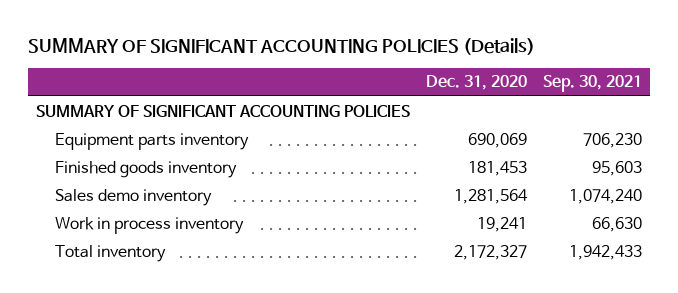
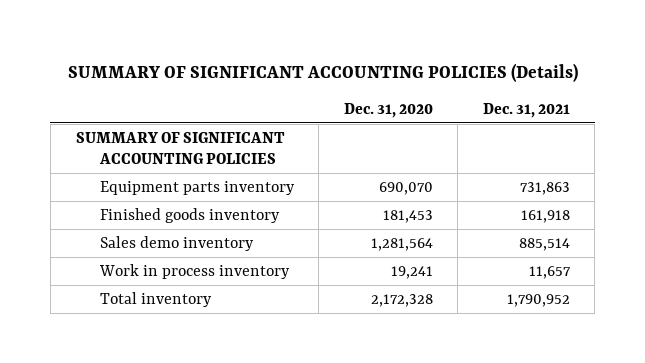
- | Dec. 31, 2020 | Sep. 30, 2021
+ | Dec. 31, 2020 | Dec. 31, 2021
- Equipment parts inventory | 690,069 | 706,230
+ Equipment parts inventory | 690,070 | 731,863
- Total inventory | 2,172,327 | 1,942,433
+ Total inventory | 2,172,328 | 1,790,952

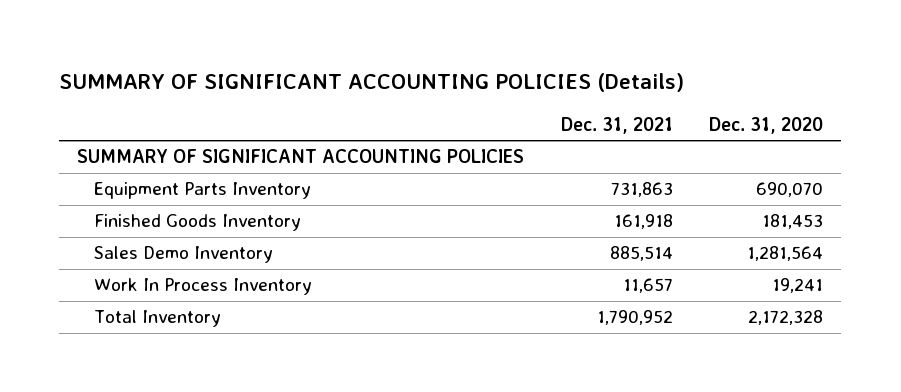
- | Dec. 31, 2020 | Dec. 31, 2021
+ | Dec. 31, 2021 | Dec. 31, 2020
- Equipment parts inventory | 690,070 | 731,863
- Finished goods inventory | 181,453 | 161,918
- Sales demo inventory | 1,281,564 | 885,514
- Work in process inventory | 19,241 | 11,657
- Total inventory | 2,172,328 | 1,790,952
+ Equipment Parts Inventory | 731,863 | 690,070
+ Finished Goods Inventory | 161,918 | 181,453
+ Sales Demo Inventory | 885,514 | 1,281,564
+ Work In Process Inventory | 11,657 | 19,241
+ Total Inventory | 1,790,952 | 2,172,328

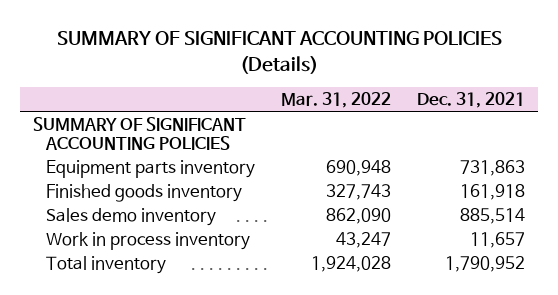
- | Dec. 31, 2021 | Dec. 31, 2020
+ | Mar. 31, 2022 | Dec. 31, 2021
- Equipment Parts Inventory | 731,863 | 690,070
- Finished Goods Inventory | 161,918 | 181,453
- Sales Demo Inventory | 885,514 | 1,281,564
- Work In Process Inventory | 11,657 | 19,241
- Total Inventory | 1,790,952 | 2,172,328
+ Equipment parts inventory | 690,948 | 731,863
+ Finished goods inventory | 327,743 | 161,918
+ Sales demo inventory | 862,090 | 885,514
+ Work in process inventory | 43,247 | 11,657
+ Total inventory | 1,924,028 | 1,790,952

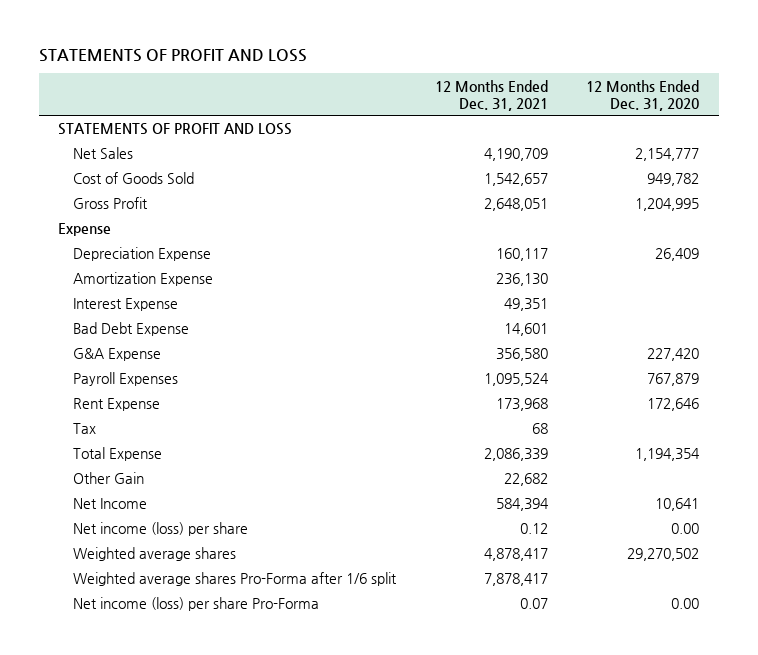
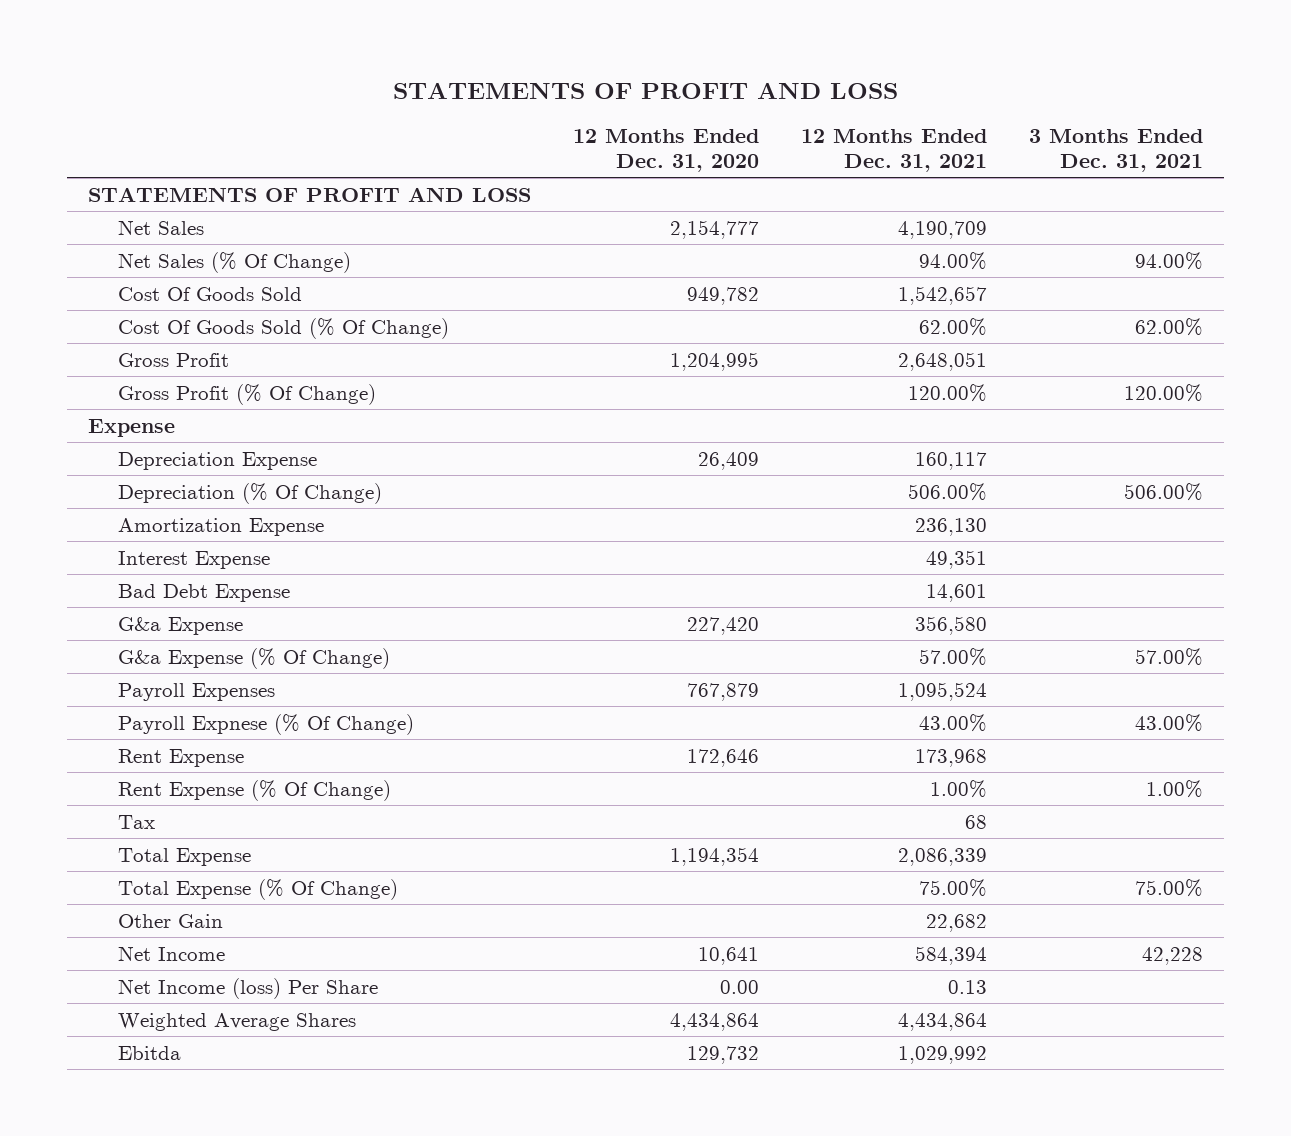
- | 12 Months Ended Dec. 31, 2021 | 12 Months Ended Dec. 31, 2020
+ | 12 Months Ended Dec. 31, 2020 | 12 Months Ended Dec. 31, 2021 | 3 Months Ended Dec. 31, 2021
- Cost of Goods Sold | 1,542,657 | 949,782
+ Net Sales (% Of Change) | | 94.00% | 94.00%
+ Cost Of Goods Sold | 949,782 | 1,542,657 |
+ Cost Of Goods Sold (% Of Change) | | 62.00% | 62.00%
+ Gross Profit (% Of Change) | | 120.00% | 120.00%
+ Depreciation (% Of Change) | | 506.00% | 506.00%
- G&A Expense | 356,580 | 227,420
+ G&a Expense | 227,420 | 356,580 |
+ G&a Expense (% Of Change) | | 57.00% | 57.00%
+ Payroll Expnese (% Of Change) | | 43.00% | 43.00%
+ Rent Expense (% Of Change) | | 1.00% | 1.00%
+ Total Expense (% Of Change) | | 75.00% | 75.00%
- Net income (loss) per share | 0.12 | 0.00
- Weighted average shares | 4,878,417 | 29,270,502
- Weighted average shares Pro-Forma after 1/6 split | 7,878,417 |
- Net income (loss) per share Pro-Forma | 0.07 | 0.00
+ Net Income (loss) Per Share | 0.00 | 0.13 |
+ Weighted Average Shares | 4,434,864 | 4,434,864 |
+ Ebitda | 129,732 | 1,029,992 |

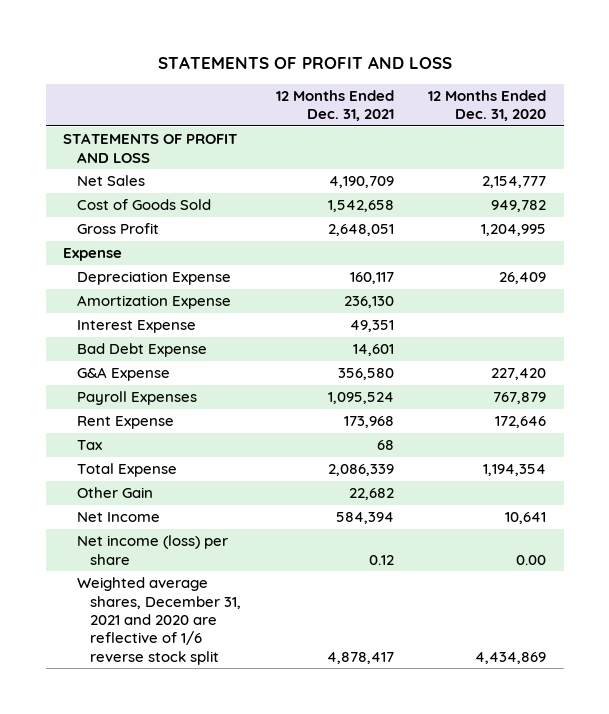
- | 12 Months Ended Dec. 31, 2020 | 12 Months Ended Dec. 31, 2021 | 3 Months Ended Dec. 31, 2021
+ | 12 Months Ended Dec. 31, 2021 | 12 Months Ended Dec. 31, 2020
- Net Sales (% Of Change) | | 94.00% | 94.00%
- Cost Of Goods Sold | 949,782 | 1,542,657 |
- Cost Of Goods Sold (% Of Change) | | 62.00% | 62.00%
+ Cost of Goods Sold | 1,542,658 | 949,782
- Gross Profit (% Of Change) | | 120.00% | 120.00%
- Depreciation (% Of Change) | | 506.00% | 506.00%
- G&a Expense | 227,420 | 356,580 |
- G&a Expense (% Of Change) | | 57.00% | 57.00%
+ G&A Expense | 356,580 | 227,420
- Payroll Expnese (% Of Change) | | 43.00% | 43.00%
- Rent Expense (% Of Change) | | 1.00% | 1.00%
- Total Expense (% Of Change) | | 75.00% | 75.00%
- Net Income (loss) Per Share | 0.00 | 0.13 |
- Weighted Average Shares | 4,434,864 | 4,434,864 |
- Ebitda | 129,732 | 1,029,992 |
+ Net income (loss) per share | 0.12 | 0.00
+ Weighted average shares, December 31, 2021 and 2020 are reflective of 1/6 reverse stock split | 4,878,417 | 4,434,869

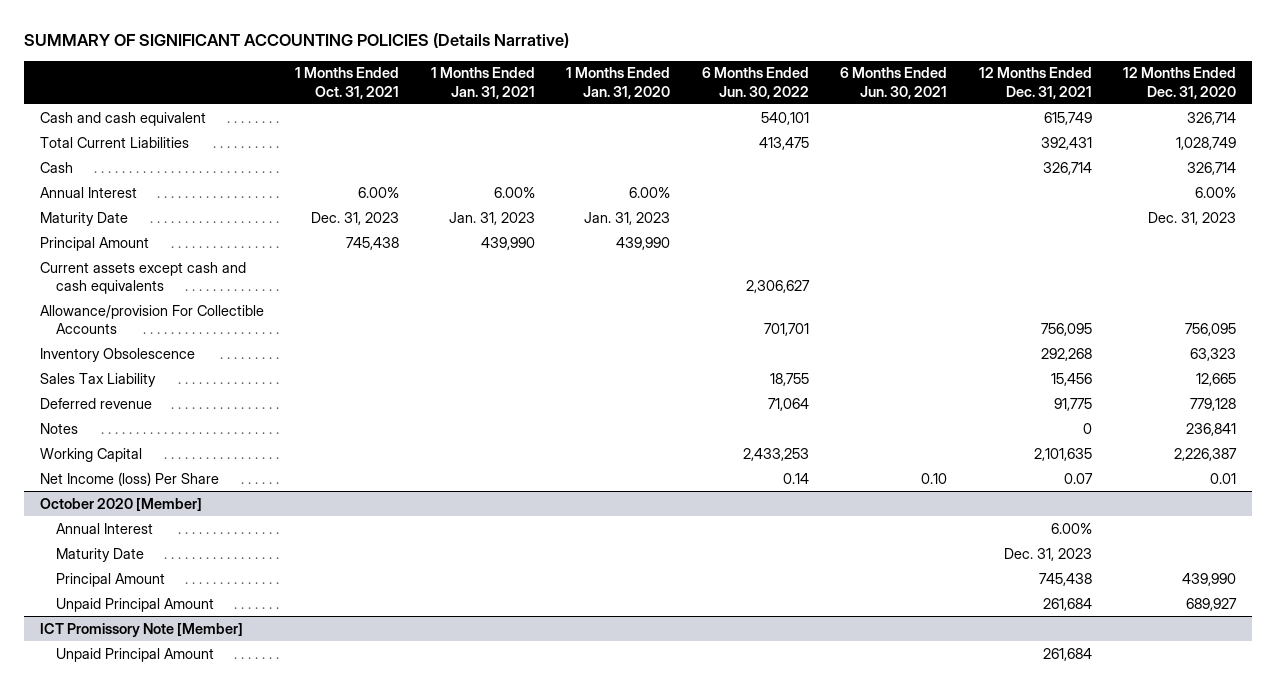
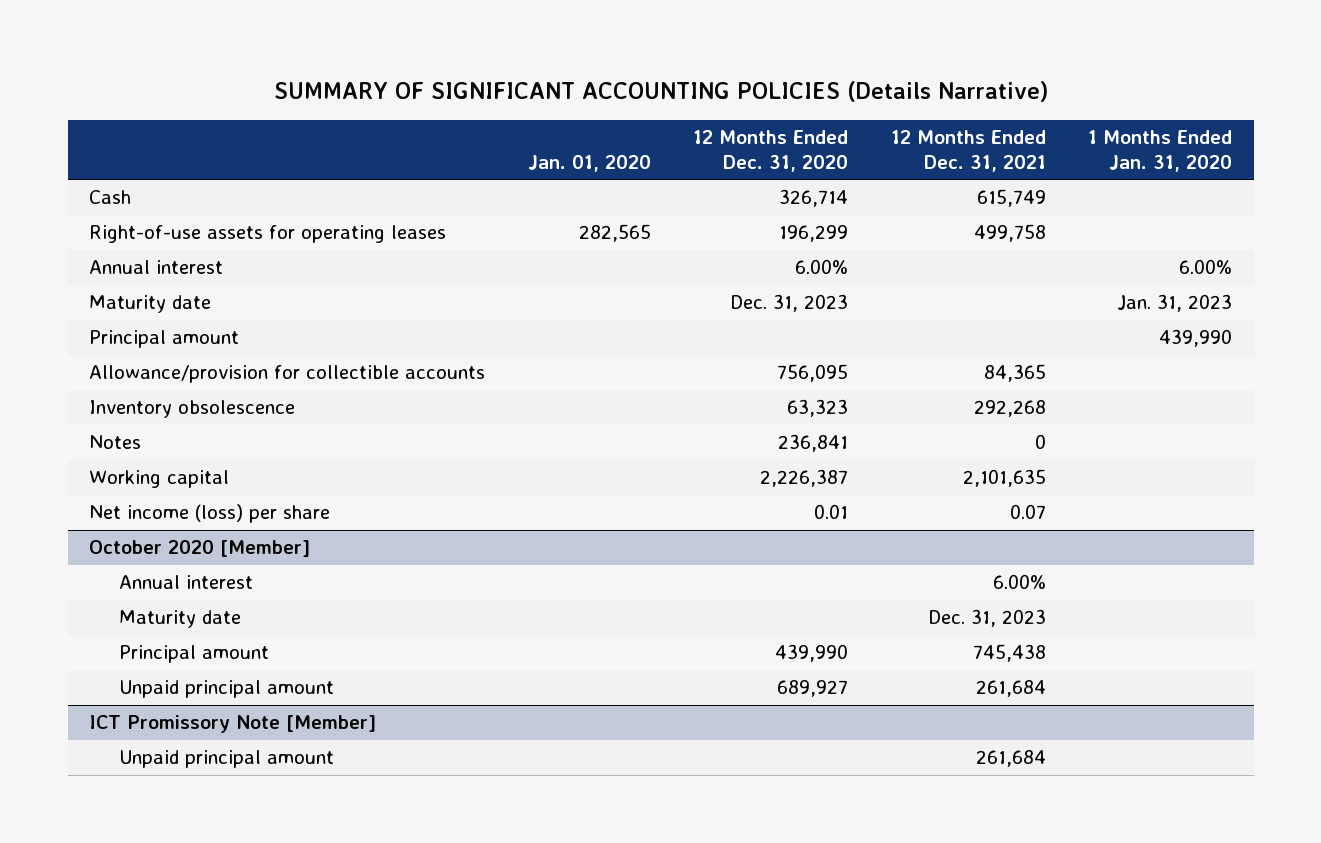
- | 1 Months Ended Oct. 31, 2021 | 1 Months Ended Jan. 31, 2021 | 1 Months Ended Jan. 31, 2020 | 6 Months Ended Jun. 30, 2022 | 6 Months Ended Jun. 30, 2021 | 12 Months Ended Dec. 31, 2021 | 12 Months Ended Dec. 31, 2020
+ | Jan. 01, 2020 | 12 Months Ended Dec. 31, 2020 | 12 Months Ended Dec. 31, 2021 | 1 Months Ended Jan. 31, 2020
- Cash and cash equivalent | | | | 540,101 | | 615,749 | 326,714
- Total Current Liabilities | | | | 413,475 | | 392,431 | 1,028,749
- Cash | | | | | | 326,714 | 326,714
- Annual Interest | 6.00% | 6.00% | 6.00% | | | | 6.00%
- Maturity Date | Dec. 31, 2023 | Jan. 31, 2023 | Jan. 31, 2023 | | | | Dec. 31, 2023
- Principal Amount | 745,438 | 439,990 | 439,990 | | | |
- Current assets except cash and cash equivalents | | | | 2,306,627 | | |
- Allowance/provision For Collectible Accounts | | | | 701,701 | | 756,095 | 756,095
- Inventory Obsolescence | | | | | | 292,268 | 63,323
- Sales Tax Liability | | | | 18,755 | | 15,456 | 12,665
- Deferred revenue | | | | 71,064 | | 91,775 | 779,128
+ Cash | | 326,714 | 615,749 |
+ Right-of-use assets for operating leases | 282,565 | 196,299 | 499,758 |
+ Annual interest | | 6.00% | | 6.00%
+ Maturity date | | Dec. 31, 2023 | | Jan. 31, 2023
+ Principal amount | | | | 439,990
+ Allowance/provision for collectible accounts | | 756,095 | 84,365 |
+ Inventory obsolescence | | 63,323 | 292,268 |
- Working Capital | | | | 2,433,253 | | 2,101,635 | 2,226,387
- Net Income (loss) Per Share | | | | 0.14 | 0.10 | 0.07 | 0.01
+ Working capital | | 2,226,387 | 2,101,635 |
+ Net income (loss) per share | | 0.01 | 0.07 |
@ October 2020 [Member]
- Annual Interest | | | | | | 6.00% |
- Maturity Date | | | | | | Dec. 31, 2023 |
- Principal Amount | | | | | | 745,438 | 439,990
- Unpaid Principal Amount | | | | | | 261,684 | 689,927
+ Annual interest | | | 6.00% |
+ Maturity date | | | Dec. 31, 2023 |
+ Principal amount | | 439,990 | 745,438 |
+ Unpaid principal amount | | 689,927 | 261,684 |
@ ICT Promissory Note [Member]
- Unpaid Principal Amount | | | | | | 261,684 |
+ Unpaid principal amount | | | 261,684 |

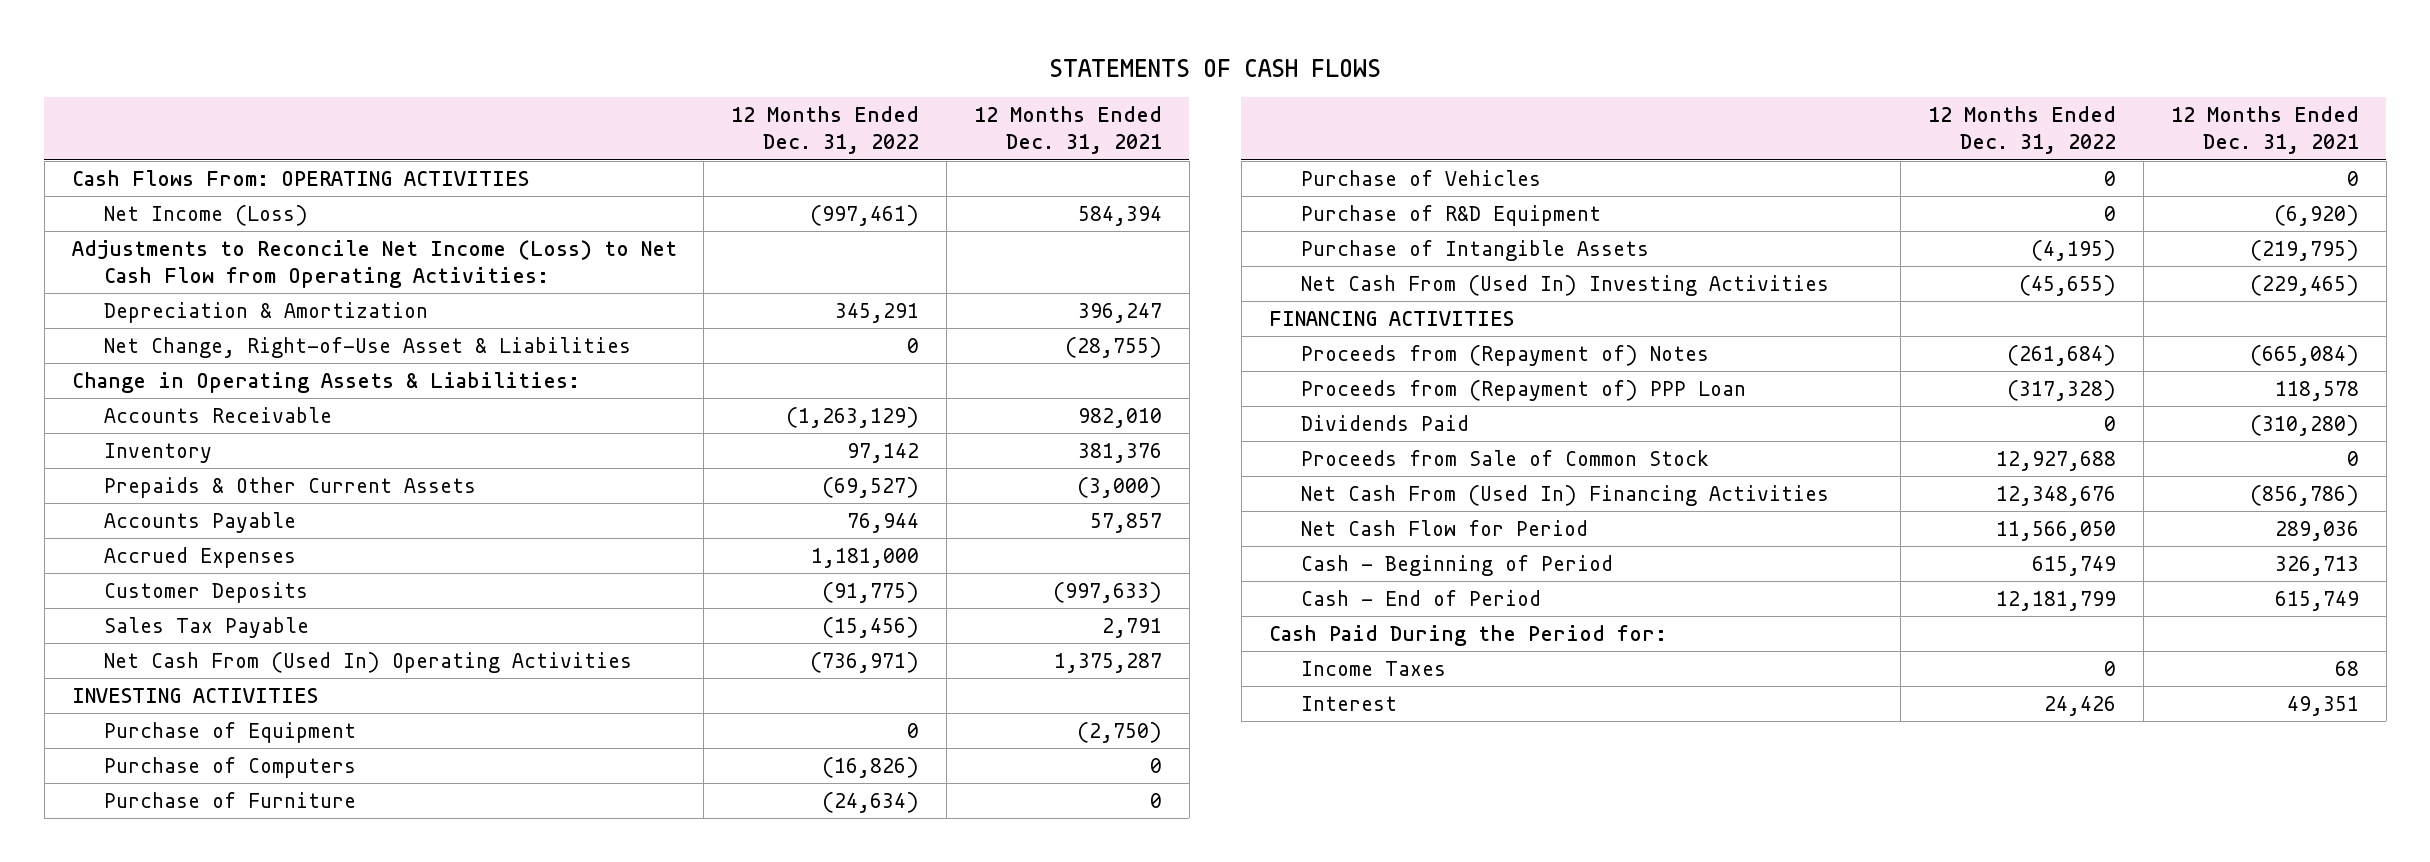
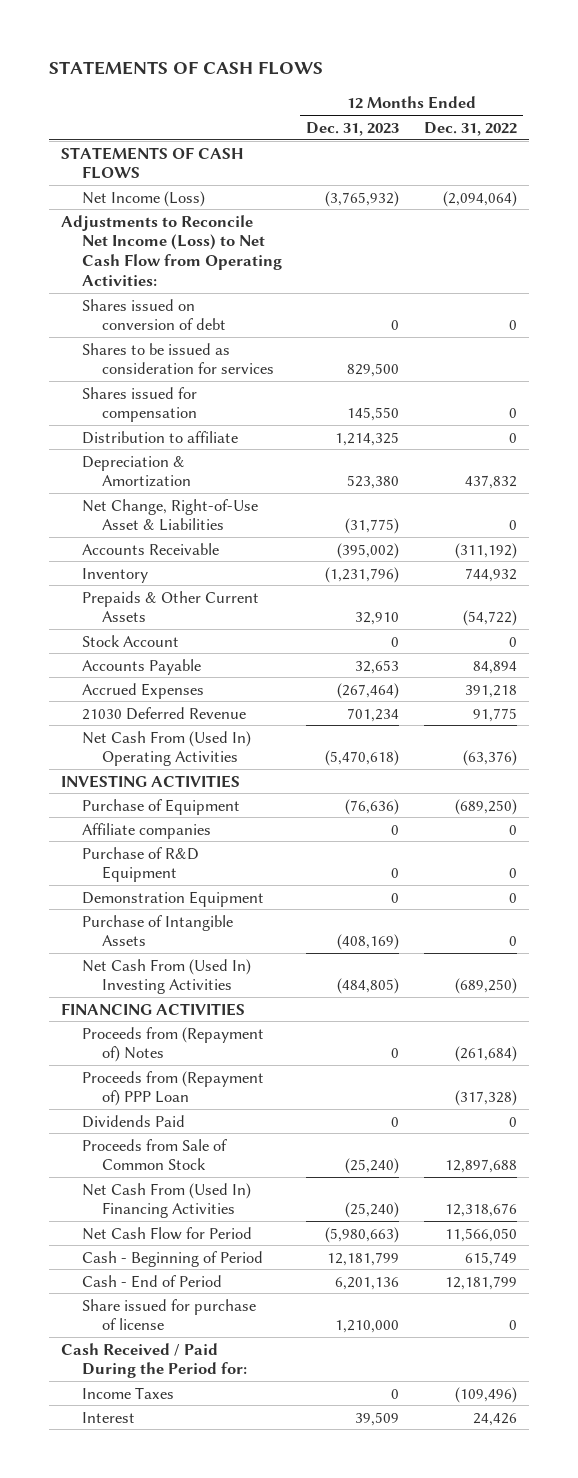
- | 12 Months Ended Dec. 31, 2022 | 12 Months Ended Dec. 31, 2021
+ | 12 Months Ended Dec. 31, 2023 | 12 Months Ended Dec. 31, 2022
- Cash Flows From: OPERATING ACTIVITIES
- Net Income (Loss) | (997,461) | 584,394
+ STATEMENTS OF CASH FLOWS
+ Net Income (Loss) | (3,765,932) | (2,094,064)
- Depreciation & Amortization | 345,291 | 396,247
+ Shares issued on conversion of debt | 0 | 0
+ Shares to be issued as consideration for services | 829,500 |
+ Shares issued for compensation | 145,550 | 0
+ Distribution to affiliate | 1,214,325 | 0
+ Depreciation & Amortization | 523,380 | 437,832
- Change in Operating Assets & Liabilities:
- Accounts Receivable | (1,263,129) | 982,010
- Inventory | 97,142 | 381,376
- Prepaids & Other Current Assets | (69,527) | (3,000)
- Accounts Payable | 76,944 | 57,857
- Accrued Expenses | 1,181,000 |
- Customer Deposits | (91,775) | (997,633)
- Sales Tax Payable | (15,456) | 2,791
- Net Cash From (Used In) Operating Activities | (736,971) | 1,375,287
+ Accounts Receivable | (395,002) | (311,192)
+ Inventory | (1,231,796) | 744,932
+ Prepaids & Other Current Assets | 32,910 | (54,722)
+ Stock Account | 0 | 0
+ Accounts Payable | 32,653 | 84,894
+ Accrued Expenses | (267,464) | 391,218
+ 21030 Deferred Revenue | 701,234 | 91,775
+ Net Cash From (Used In) Operating Activities | (5,470,618) | (63,376)
- Purchase of Equipment | 0 | (2,750)
- Purchase of Computers | (16,826) | 0
- Purchase of Furniture | (24,634) | 0
- Purchase of Vehicles | 0 | 0
+ Purchase of Equipment | (76,636) | (689,250)
+ Affiliate companies | 0 | 0
- Purchase of Intangible Assets | (4,195) | (219,795)
- Net Cash From (Used In) Investing Activities | (45,655) | (229,465)
+ Demonstration Equipment | 0 | 0
+ Purchase of Intangible Assets | (408,169) | 0
+ Net Cash From (Used In) Investing Activities | (484,805) | (689,250)
- Proceeds from Sale of Common Stock | 12,927,688 | 0
- Net Cash From (Used In) Financing Activities | 12,348,676 | (856,786)
+ Proceeds from Sale of Common Stock | (25,240) | 12,897,688
+ Net Cash From (Used In) Financing Activities | (25,240) | 12,318,676
- Cash Paid During the Period for:
- Income Taxes | 0 | 68
+ Share issued for purchase of license | 1,210,000 | 0
+ Cash Received / Paid During the Period for:
+ Income Taxes | 0 | (109,496)

